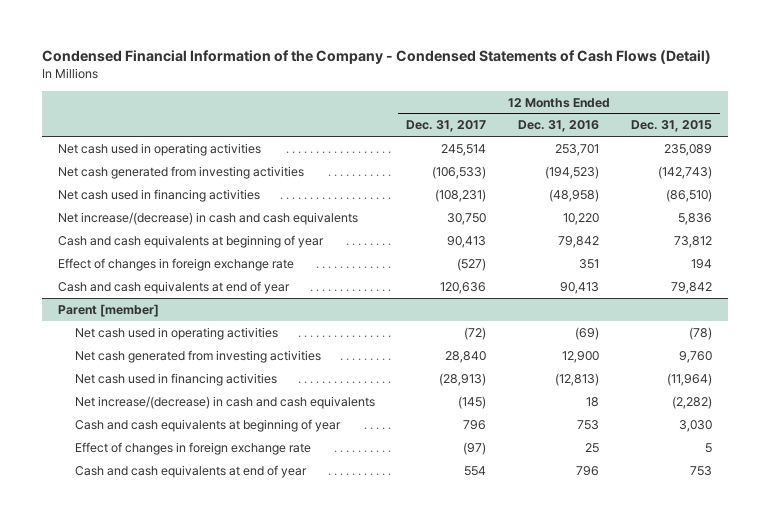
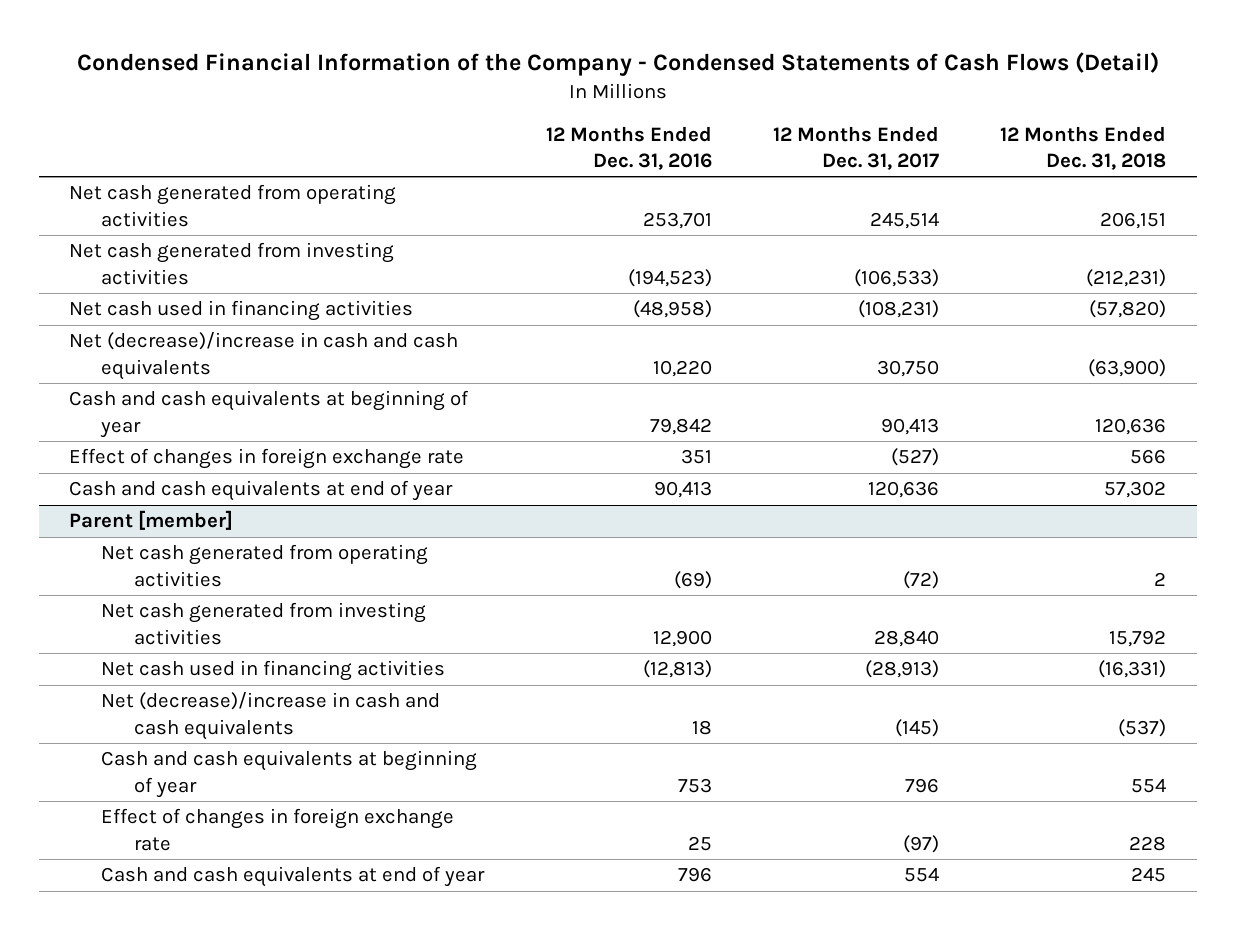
- | 12 Months Ended Dec. 31, 2017 | 12 Months Ended Dec. 31, 2016 | 12 Months Ended Dec. 31, 2015
+ | 12 Months Ended Dec. 31, 2016 | 12 Months Ended Dec. 31, 2017 | 12 Months Ended Dec. 31, 2018
- Net cash used in operating activities | 245,514 | 253,701 | 235,089
+ Net cash generated from operating activities | 253,701 | 245,514 | 206,151
- Net increase/(decrease) in cash and cash equivalents | 30,750 | 10,220 | 5,836
+ Net (decrease)/increase in cash and cash equivalents | 10,220 | 30,750 | (63,900)
@ Parent [member]
- Net cash used in operating activities | (72) | (69) | (78)
+ Net cash generated from operating activities | (69) | (72) | 2
- Net increase/(decrease) in cash and cash equivalents | (145) | 18 | (2,282)
+ Net (decrease)/increase in cash and cash equivalents | 18 | (145) | (537)

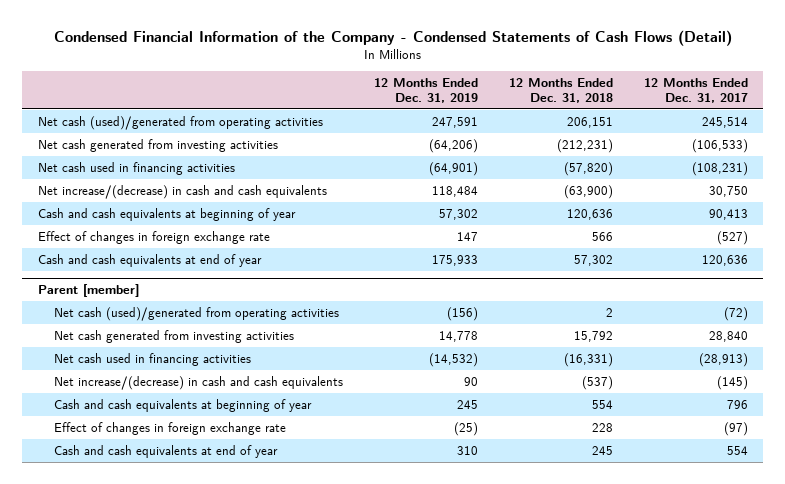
- | 12 Months Ended Dec. 31, 2016 | 12 Months Ended Dec. 31, 2017 | 12 Months Ended Dec. 31, 2018
+ | 12 Months Ended Dec. 31, 2019 | 12 Months Ended Dec. 31, 2018 | 12 Months Ended Dec. 31, 2017
- Net cash generated from operating activities | 253,701 | 245,514 | 206,151
+ Net cash (used)/generated from operating activities | 247,591 | 206,151 | 245,514
- Net (decrease)/increase in cash and cash equivalents | 10,220 | 30,750 | (63,900)
+ Net increase/(decrease) in cash and cash equivalents | 118,484 | (63,900) | 30,750
@ Parent [member]
- Net cash generated from operating activities | (69) | (72) | 2
+ Net cash (used)/generated from operating activities | (156) | 2 | (72)
- Net (decrease)/increase in cash and cash equivalents | 18 | (145) | (537)
+ Net increase/(decrease) in cash and cash equivalents | 90 | (537) | (145)

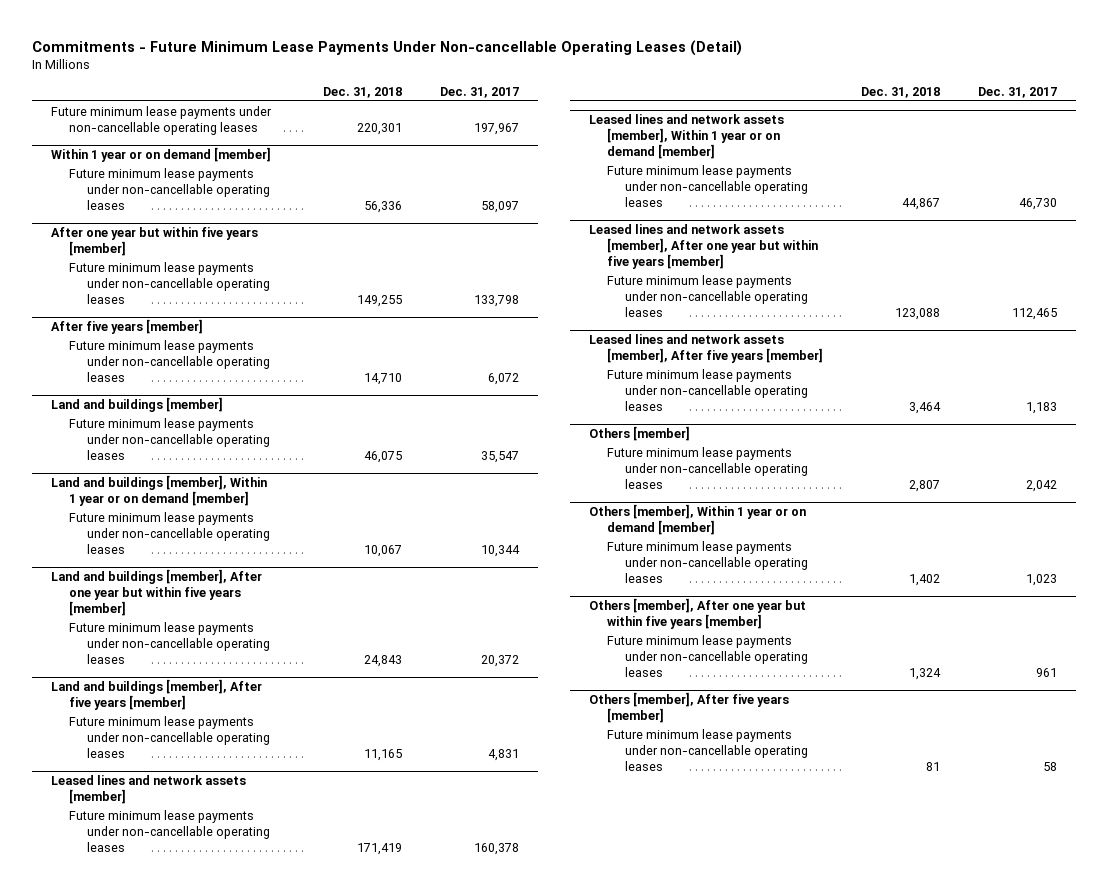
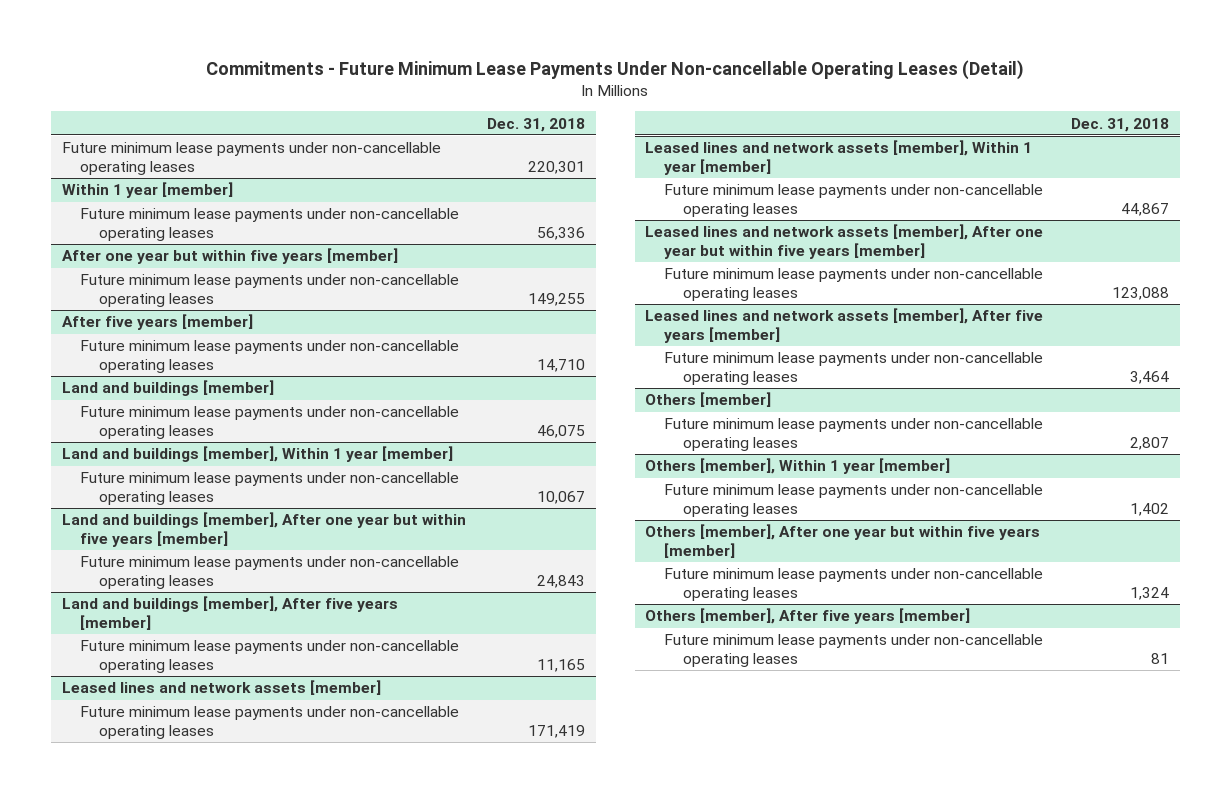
- | Dec. 31, 2018 | Dec. 31, 2017
+ | Dec. 31, 2018
- Within 1 year or on demand [member]
+ Within 1 year [member]
- Land and buildings [member], Within 1 year or on demand [member]
+ Land and buildings [member], Within 1 year [member]
- Leased lines and network assets [member], Within 1 year or on demand [member]
+ Leased lines and network assets [member], Within 1 year [member]
- Others [member], Within 1 year or on demand [member]
+ Others [member], Within 1 year [member]

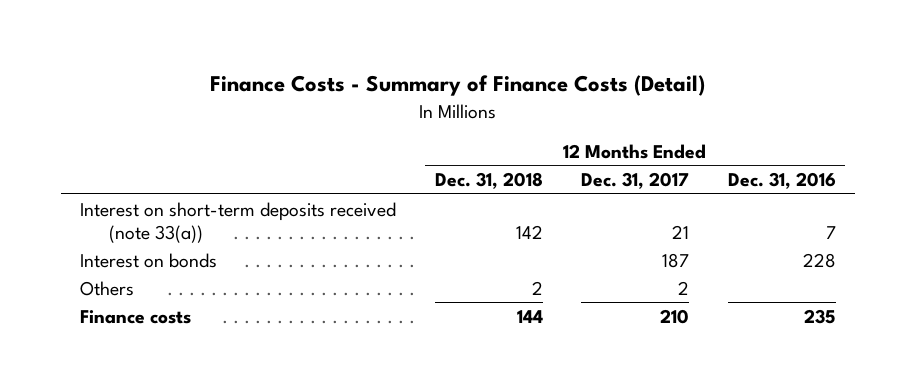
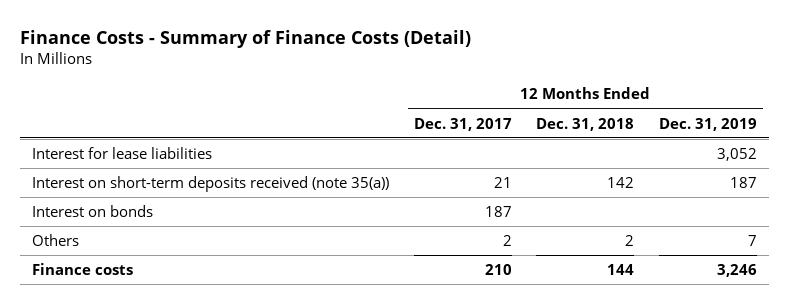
- | 12 Months Ended Dec. 31, 2018 | 12 Months Ended Dec. 31, 2017 | 12 Months Ended Dec. 31, 2016
+ | 12 Months Ended Dec. 31, 2017 | 12 Months Ended Dec. 31, 2018 | 12 Months Ended Dec. 31, 2019
- Interest on short-term deposits received (note 33(a)) | 142 | 21 | 7
+ Interest for lease liabilities | | | 3,052
+ Interest on short-term deposits received (note 35(a)) | 21 | 142 | 187

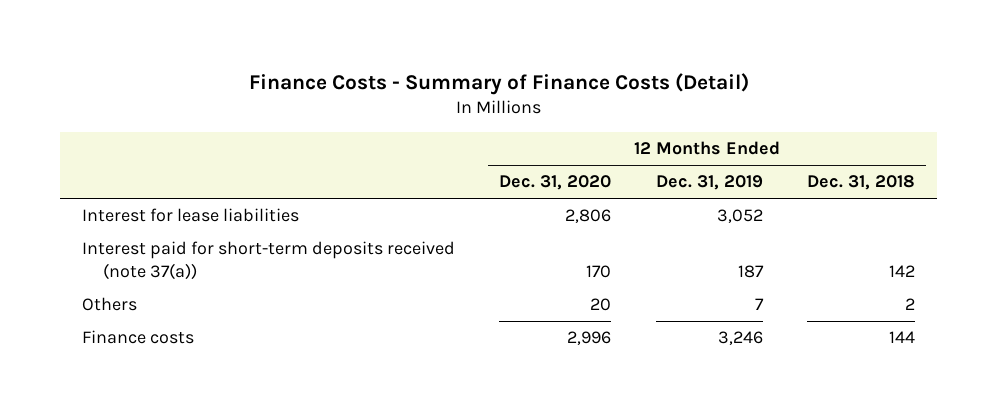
- | 12 Months Ended Dec. 31, 2017 | 12 Months Ended Dec. 31, 2018 | 12 Months Ended Dec. 31, 2019
+ | 12 Months Ended Dec. 31, 2020 | 12 Months Ended Dec. 31, 2019 | 12 Months Ended Dec. 31, 2018
- Interest on short-term deposits received (note 35(a)) | 21 | 142 | 187
- Interest on bonds | 187 | |
+ Interest paid for short-term deposits received (note 37(a)) | 170 | 187 | 142

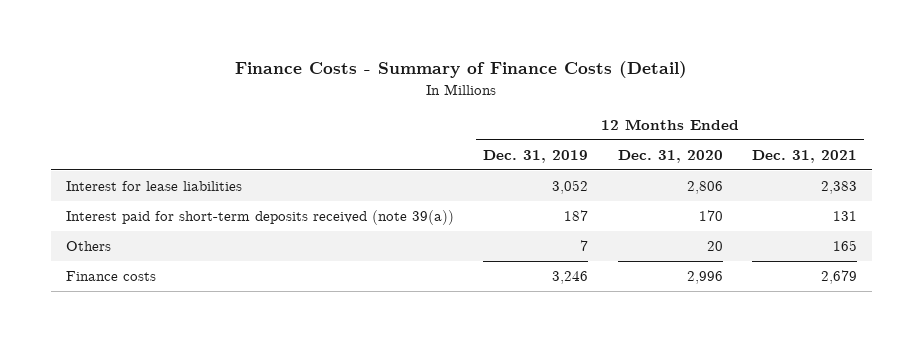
- | 12 Months Ended Dec. 31, 2020 | 12 Months Ended Dec. 31, 2019 | 12 Months Ended Dec. 31, 2018
+ | 12 Months Ended Dec. 31, 2019 | 12 Months Ended Dec. 31, 2020 | 12 Months Ended Dec. 31, 2021
- Interest paid for short-term deposits received (note 37(a)) | 170 | 187 | 142
+ Interest paid for short-term deposits received (note 39(a)) | 187 | 170 | 131

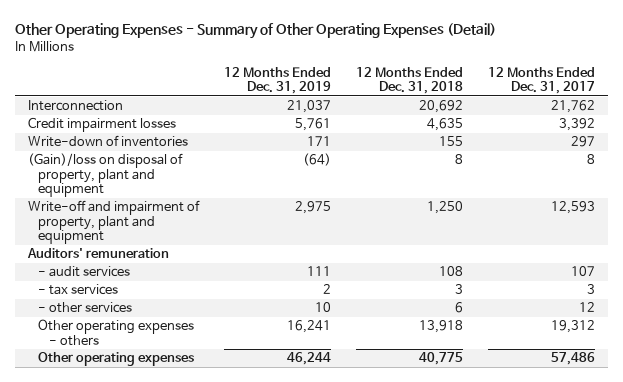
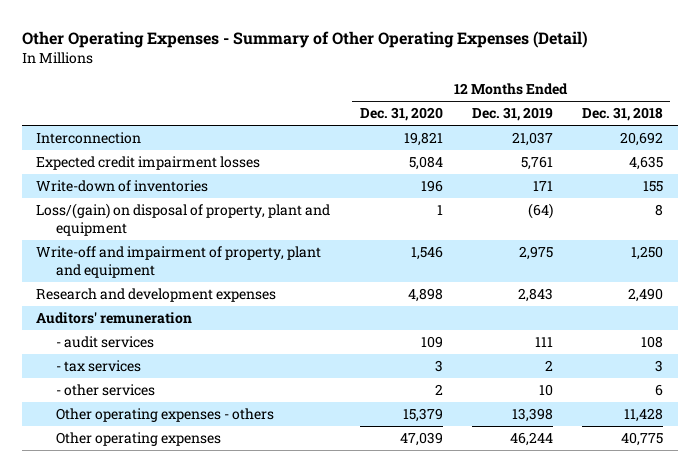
- | 12 Months Ended Dec. 31, 2019 | 12 Months Ended Dec. 31, 2018 | 12 Months Ended Dec. 31, 2017
+ | 12 Months Ended Dec. 31, 2020 | 12 Months Ended Dec. 31, 2019 | 12 Months Ended Dec. 31, 2018
- Credit impairment losses | 5,761 | 4,635 | 3,392
+ Expected credit impairment losses | 5,084 | 5,761 | 4,635
- (Gain)/loss on disposal of property, plant and equipment | (64) | 8 | 8
+ Loss/(gain) on disposal of property, plant and equipment | 1 | (64) | 8
+ Research and development expenses | 4,898 | 2,843 | 2,490
- Other operating expenses - others | 16,241 | 13,918 | 19,312
+ Other operating expenses - others | 15,379 | 13,398 | 11,428

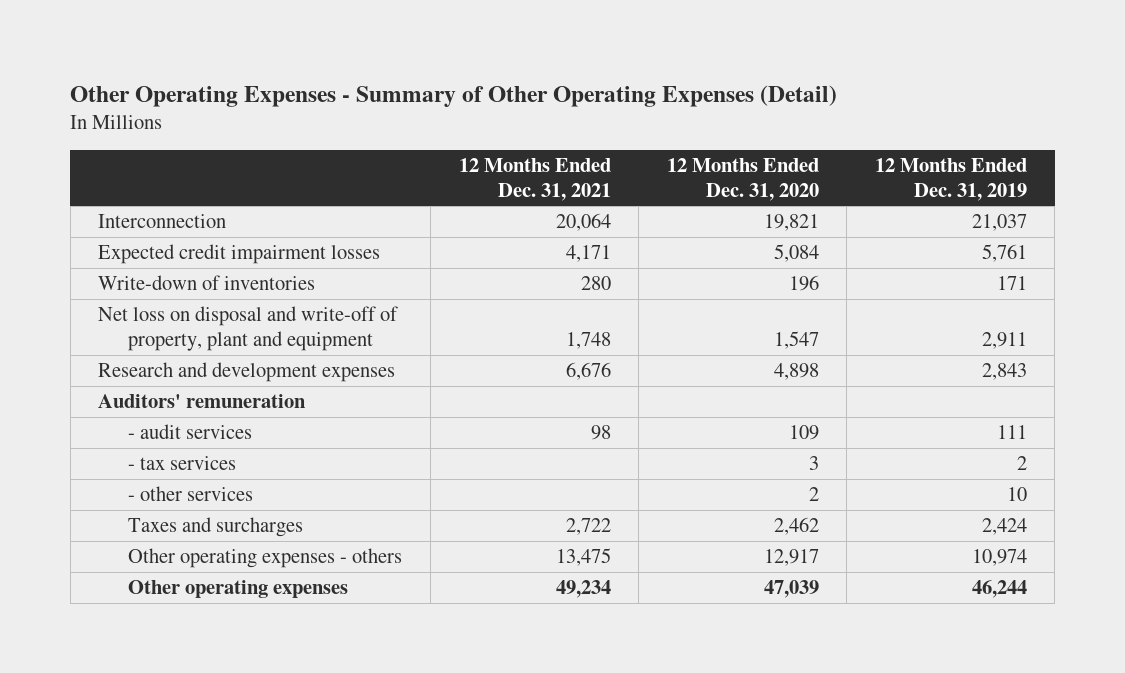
- | 12 Months Ended Dec. 31, 2020 | 12 Months Ended Dec. 31, 2019 | 12 Months Ended Dec. 31, 2018
+ | 12 Months Ended Dec. 31, 2021 | 12 Months Ended Dec. 31, 2020 | 12 Months Ended Dec. 31, 2019
- Loss/(gain) on disposal of property, plant and equipment | 1 | (64) | 8
- Write-off and impairment of property, plant and equipment | 1,546 | 2,975 | 1,250
+ Net loss on disposal and write-off of property, plant and equipment | 1,748 | 1,547 | 2,911
- Other operating expenses - others | 15,379 | 13,398 | 11,428
+ Taxes and surcharges | 2,722 | 2,462 | 2,424
+ Other operating expenses - others | 13,475 | 12,917 | 10,974

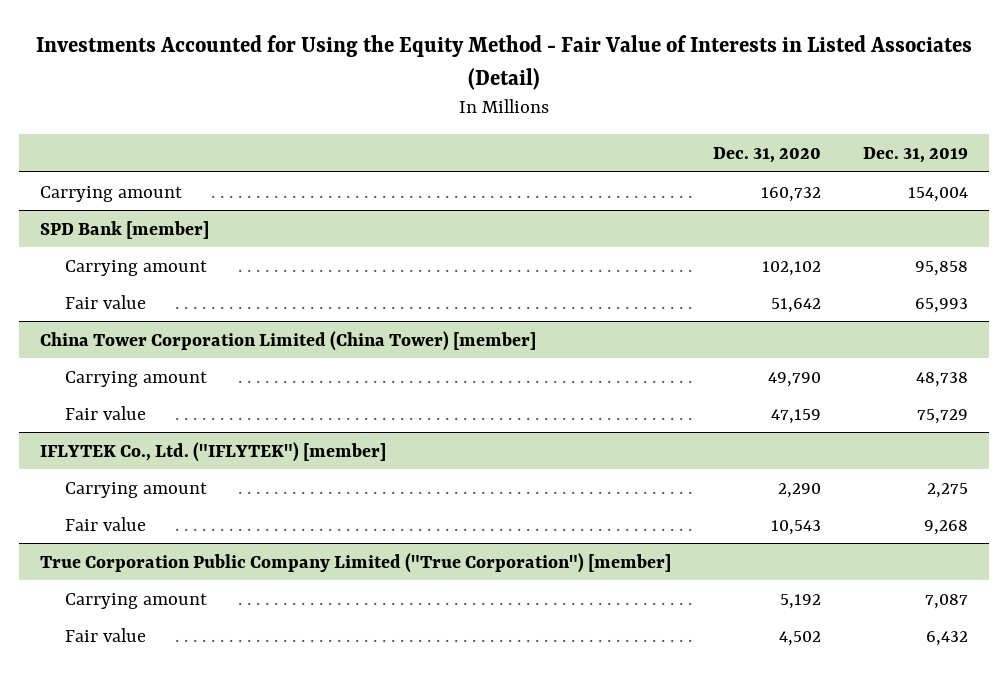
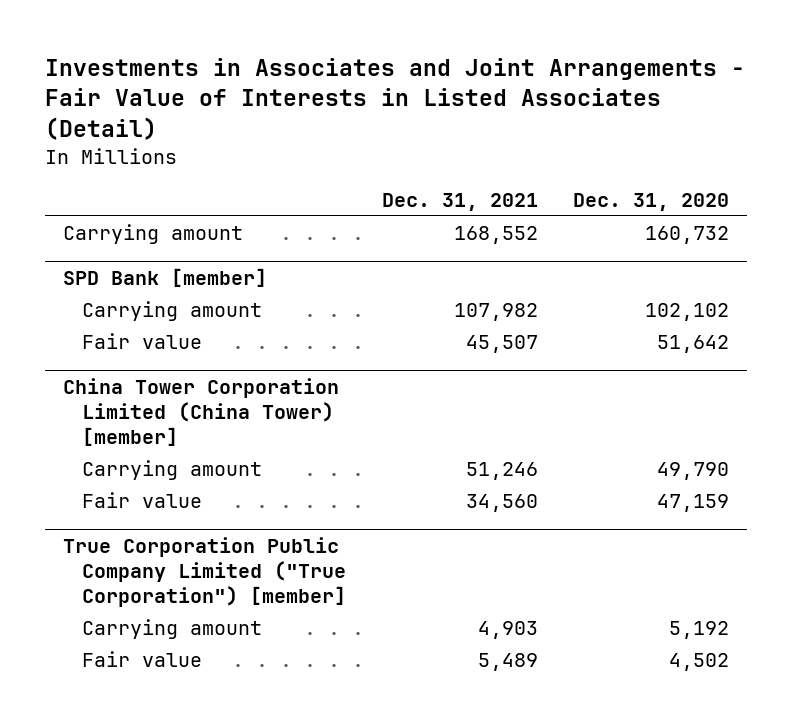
- Investments Accounted for Using the Equity Method - Fair Value of Interests in Listed Associates (Detail)
+ Investments in Associates and Joint Arrangements - Fair Value of Interests in Listed Associates (Detail)
- | Dec. 31, 2020 | Dec. 31, 2019
+ | Dec. 31, 2021 | Dec. 31, 2020
- IFLYTEK Co., Ltd. ("IFLYTEK") [member]
- Carrying amount | 2,290 | 2,275
- Fair value | 10,543 | 9,268

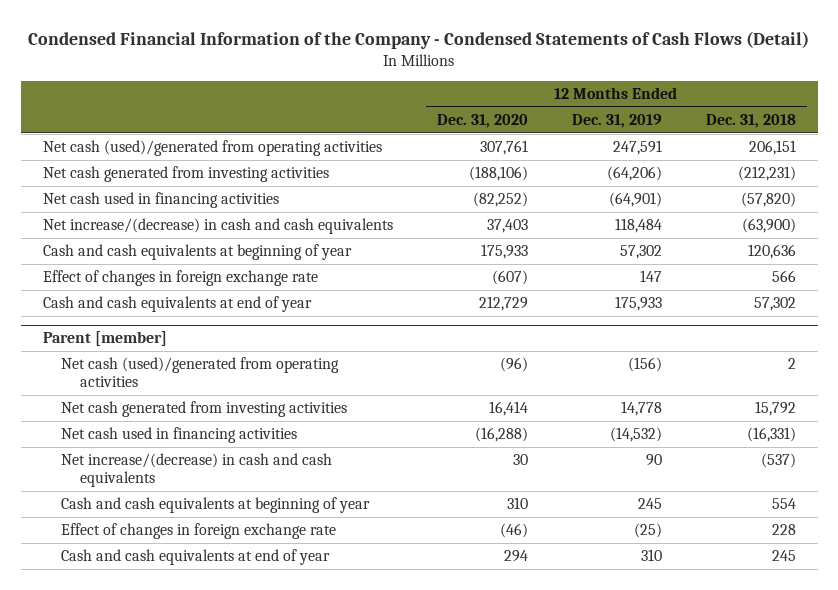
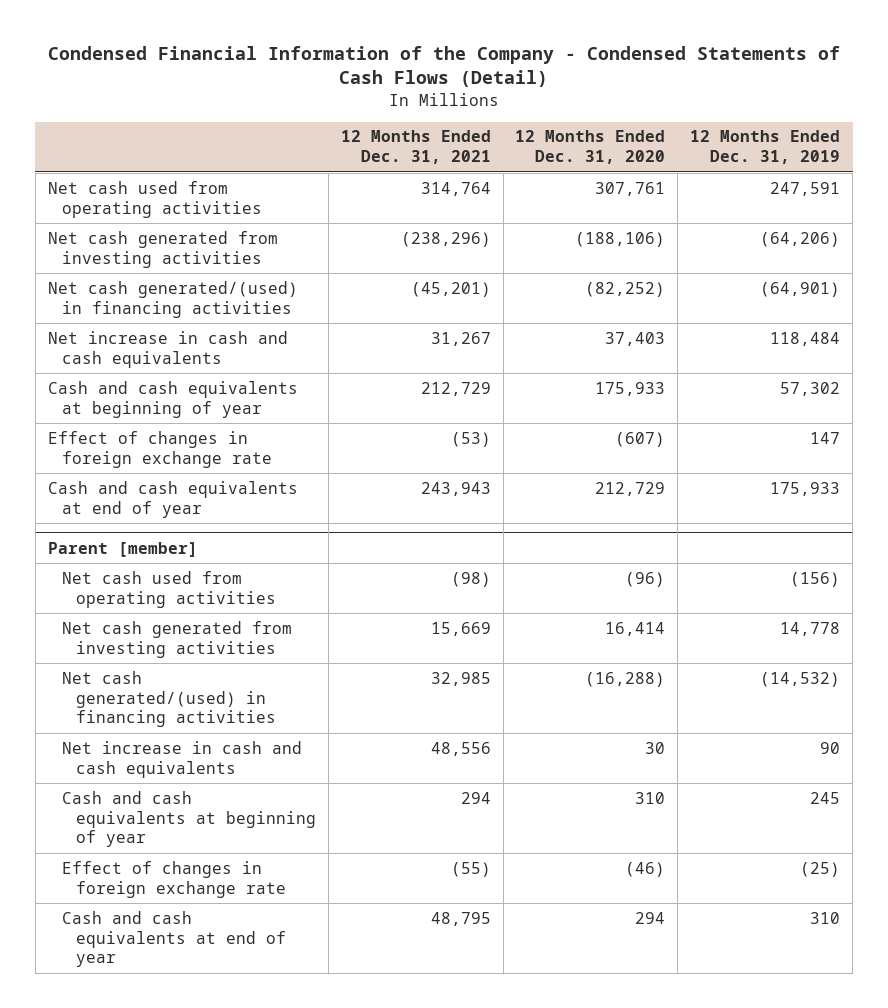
- | 12 Months Ended Dec. 31, 2020 | 12 Months Ended Dec. 31, 2019 | 12 Months Ended Dec. 31, 2018
+ | 12 Months Ended Dec. 31, 2021 | 12 Months Ended Dec. 31, 2020 | 12 Months Ended Dec. 31, 2019
- Net cash (used)/generated from operating activities | 307,761 | 247,591 | 206,151
+ Net cash used from operating activities | 314,764 | 307,761 | 247,591
- Net cash used in financing activities | (82,252) | (64,901) | (57,820)
- Net increase/(decrease) in cash and cash equivalents | 37,403 | 118,484 | (63,900)
+ Net cash generated/(used) in financing activities | (45,201) | (82,252) | (64,901)
+ Net increase in cash and cash equivalents | 31,267 | 37,403 | 118,484
@ Parent [member]
- Net cash (used)/generated from operating activities | (96) | (156) | 2
+ Net cash used from operating activities | (98) | (96) | (156)
- Net cash used in financing activities | (16,288) | (14,532) | (16,331)
- Net increase/(decrease) in cash and cash equivalents | 30 | 90 | (537)
+ Net cash generated/(used) in financing activities | 32,985 | (16,288) | (14,532)
+ Net increase in cash and cash equivalents | 48,556 | 30 | 90

